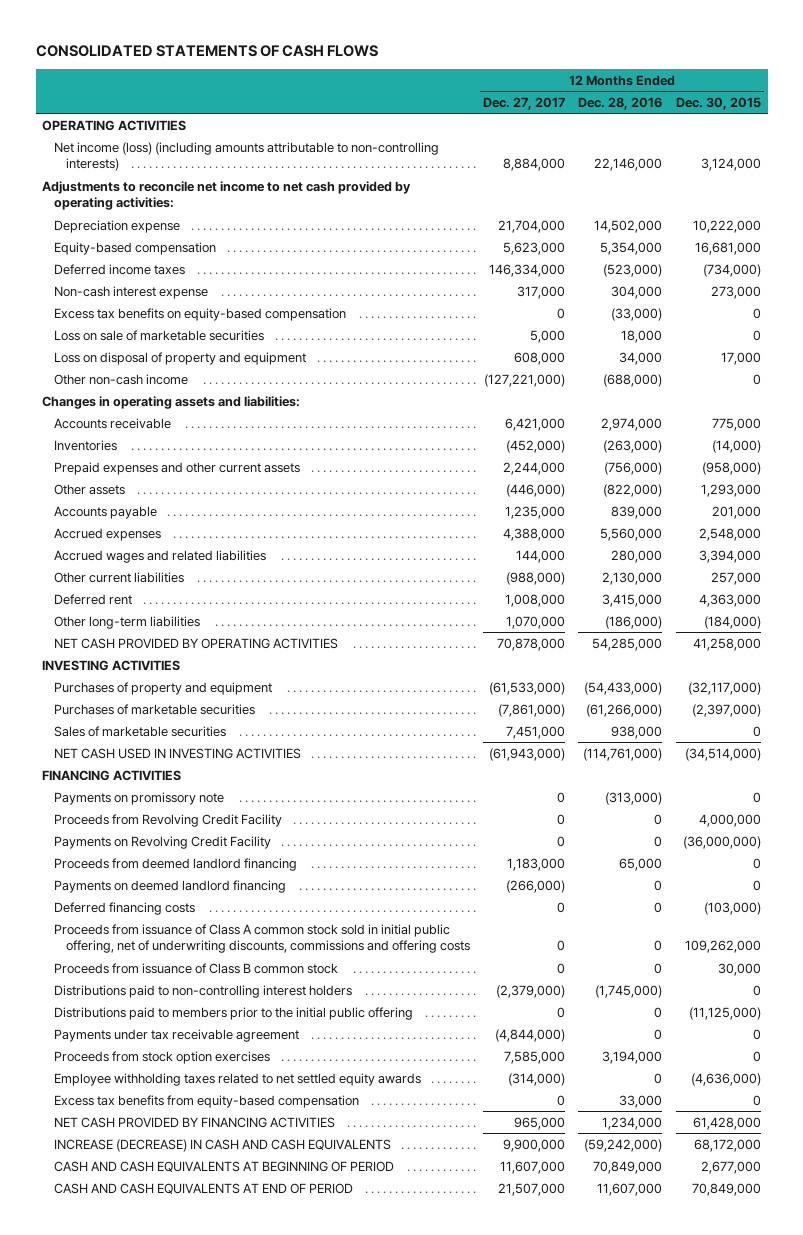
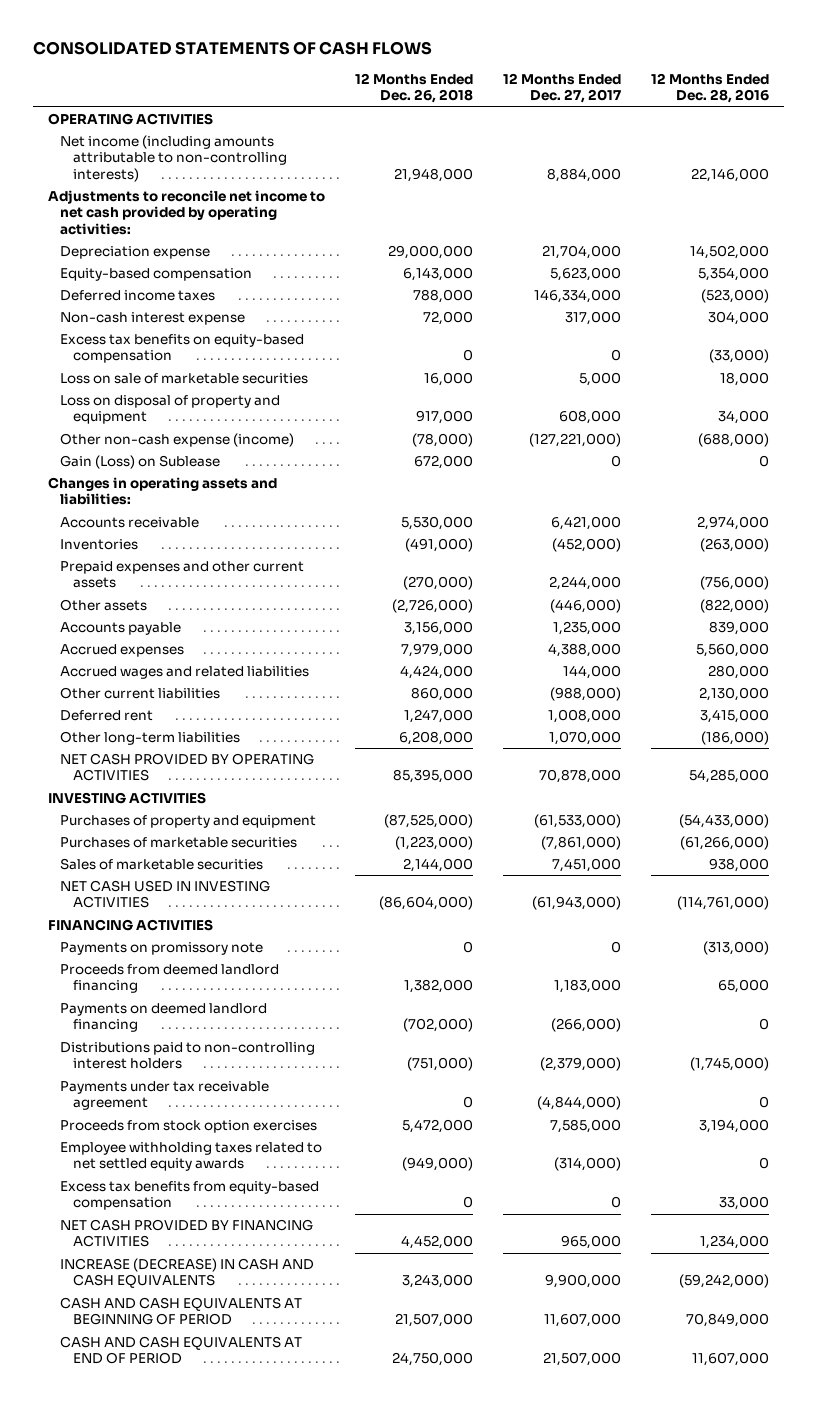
- | 12 Months Ended Dec. 27, 2017 | 12 Months Ended Dec. 28, 2016 | 12 Months Ended Dec. 30, 2015
+ | 12 Months Ended Dec. 26, 2018 | 12 Months Ended Dec. 27, 2017 | 12 Months Ended Dec. 28, 2016
- Net income (loss) (including amounts attributable to non-controlling interests) | 8,884,000 | 22,146,000 | 3,124,000
+ Net income (including amounts attributable to non-controlling interests) | 21,948,000 | 8,884,000 | 22,146,000
- Other non-cash income | (127,221,000) | (688,000) | 0
+ Other non-cash expense (income) | (78,000) | (127,221,000) | (688,000)
+ Gain (Loss) on Sublease | 672,000 | 0 | 0
- Proceeds from Revolving Credit Facility | 0 | 0 | 4,000,000
- Payments on Revolving Credit Facility | 0 | 0 | (36,000,000)
- Deferred financing costs | 0 | 0 | (103,000)
- Proceeds from issuance of Class A common stock sold in initial public offering, net of underwriting discounts, commissions and offering costs | 0 | 0 | 109,262,000
- Proceeds from issuance of Class B common stock | 0 | 0 | 30,000
- Distributions paid to members prior to the initial public offering | 0 | 0 | (11,125,000)

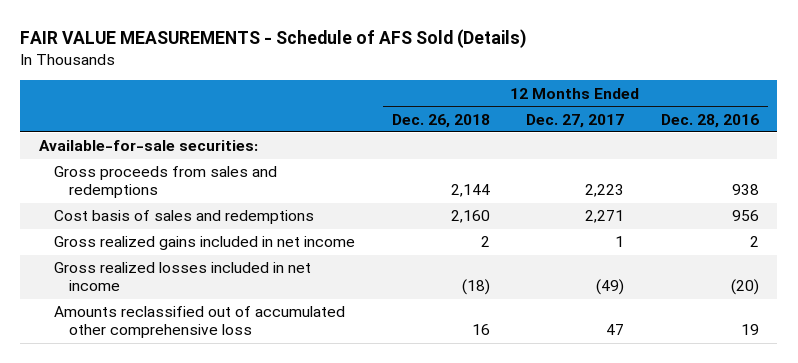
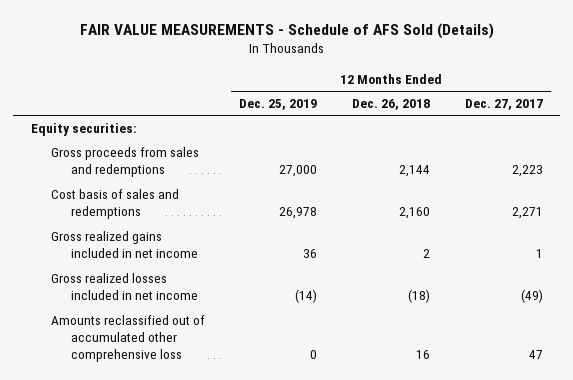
- | 12 Months Ended Dec. 26, 2018 | 12 Months Ended Dec. 27, 2017 | 12 Months Ended Dec. 28, 2016
+ | 12 Months Ended Dec. 25, 2019 | 12 Months Ended Dec. 26, 2018 | 12 Months Ended Dec. 27, 2017
- Available-for-sale securities:
+ Equity securities:

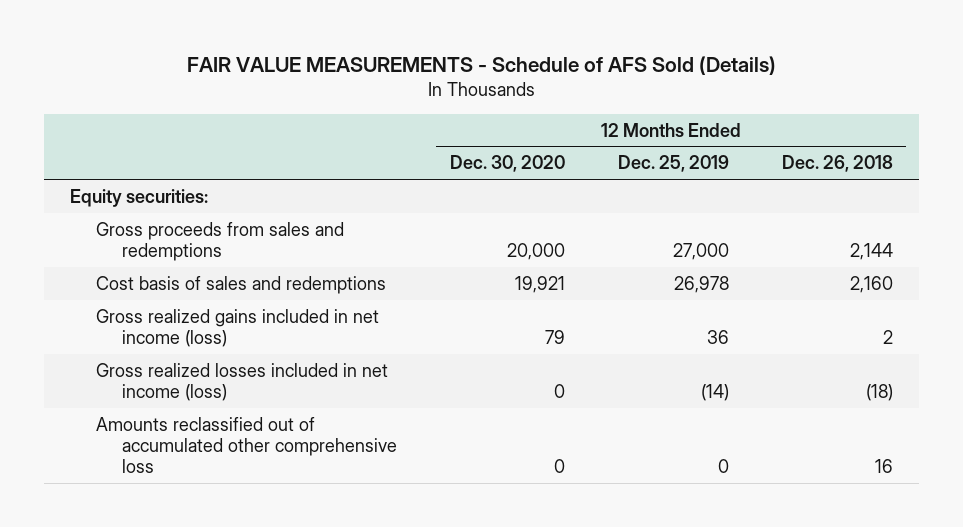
- | 12 Months Ended Dec. 25, 2019 | 12 Months Ended Dec. 26, 2018 | 12 Months Ended Dec. 27, 2017
+ | 12 Months Ended Dec. 30, 2020 | 12 Months Ended Dec. 25, 2019 | 12 Months Ended Dec. 26, 2018
- Gross realized gains included in net income | 36 | 2 | 1
- Gross realized losses included in net income | (14) | (18) | (49)
+ Gross realized gains included in net income (loss) | 79 | 36 | 2
+ Gross realized losses included in net income (loss) | 0 | (14) | (18)

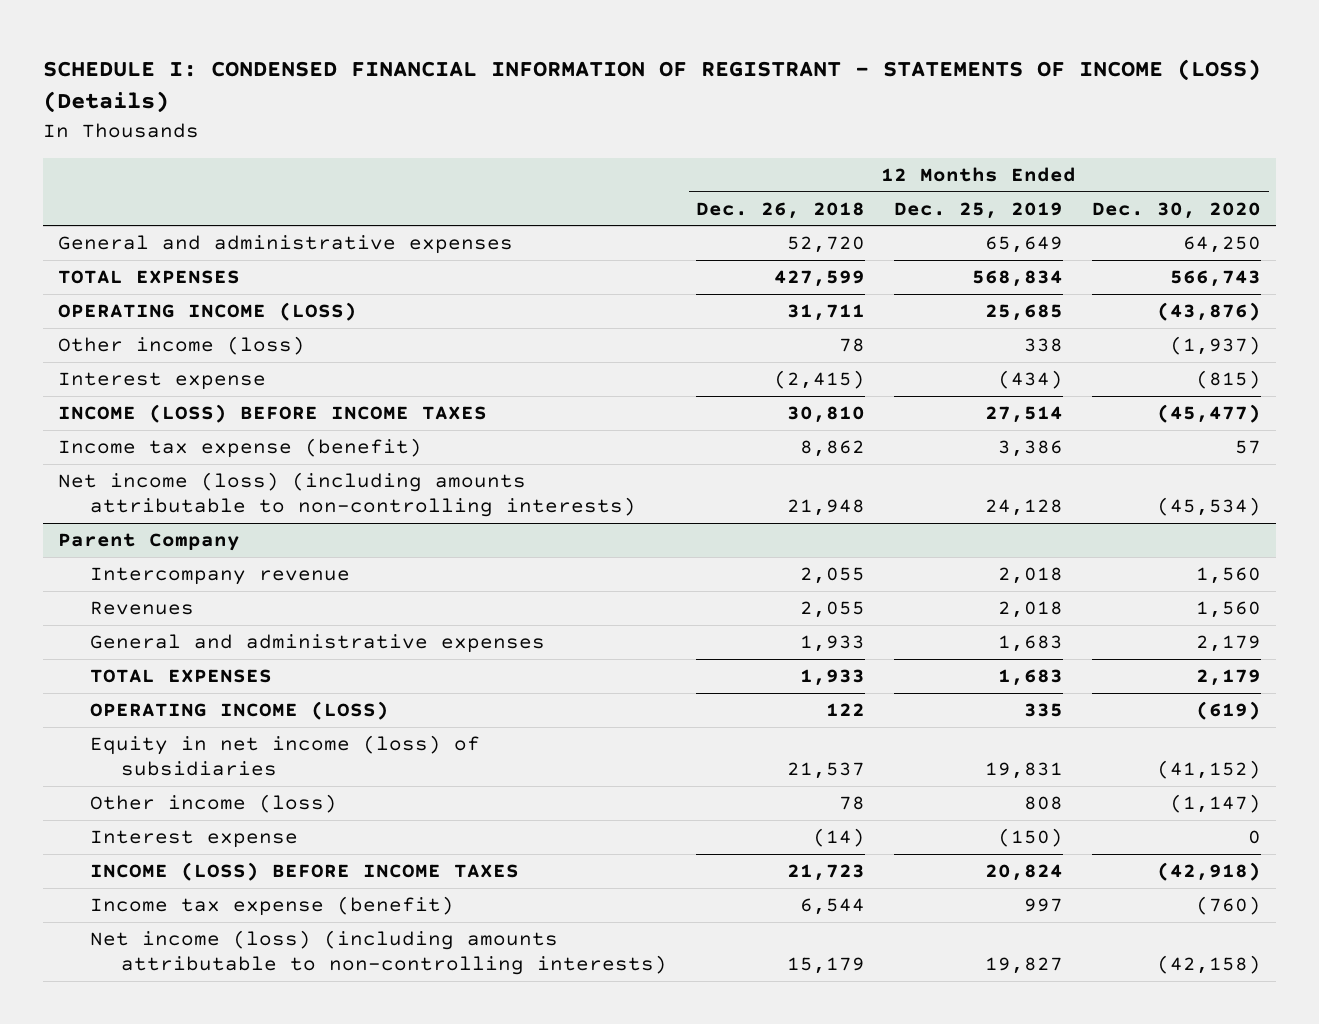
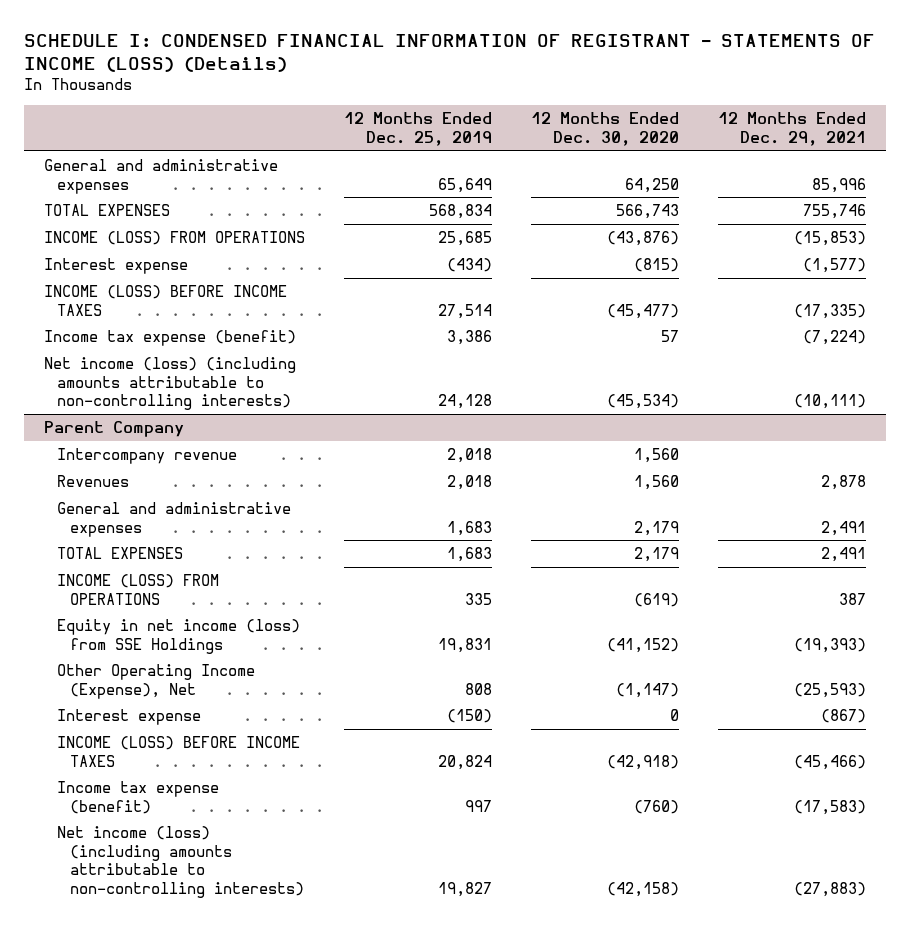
- | 12 Months Ended Dec. 26, 2018 | 12 Months Ended Dec. 25, 2019 | 12 Months Ended Dec. 30, 2020
+ | 12 Months Ended Dec. 25, 2019 | 12 Months Ended Dec. 30, 2020 | 12 Months Ended Dec. 29, 2021
- OPERATING INCOME (LOSS) | 31,711 | 25,685 | (43,876)
- Other income (loss) | 78 | 338 | (1,937)
+ INCOME (LOSS) FROM OPERATIONS | 25,685 | (43,876) | (15,853)
@ Parent Company
- OPERATING INCOME (LOSS) | 122 | 335 | (619)
- Equity in net income (loss) of subsidiaries | 21,537 | 19,831 | (41,152)
- Other income (loss) | 78 | 808 | (1,147)
+ INCOME (LOSS) FROM OPERATIONS | 335 | (619) | 387
+ Equity in net income (loss) from SSE Holdings | 19,831 | (41,152) | (19,393)
+ Other Operating Income (Expense), Net | 808 | (1,147) | (25,593)

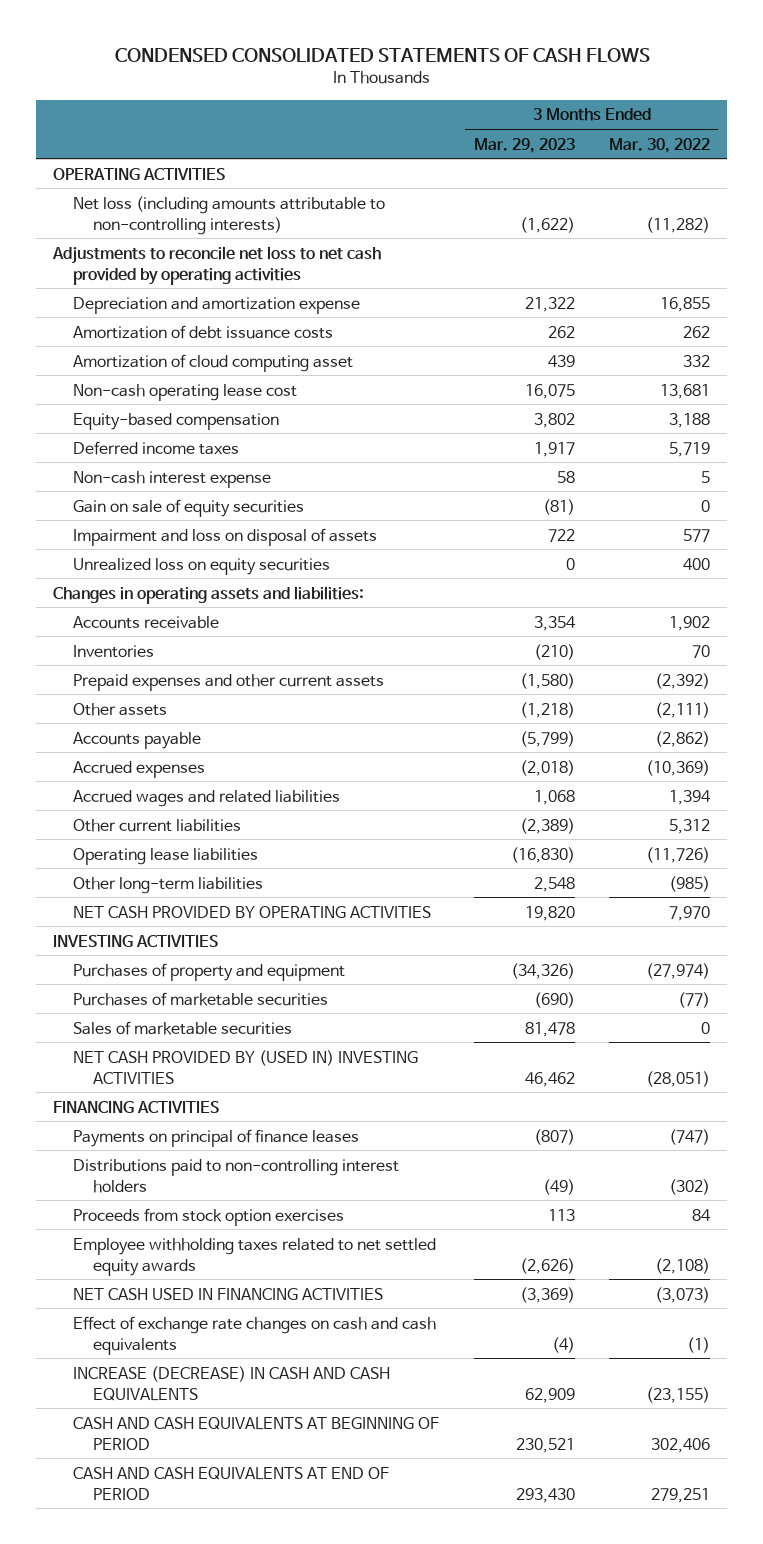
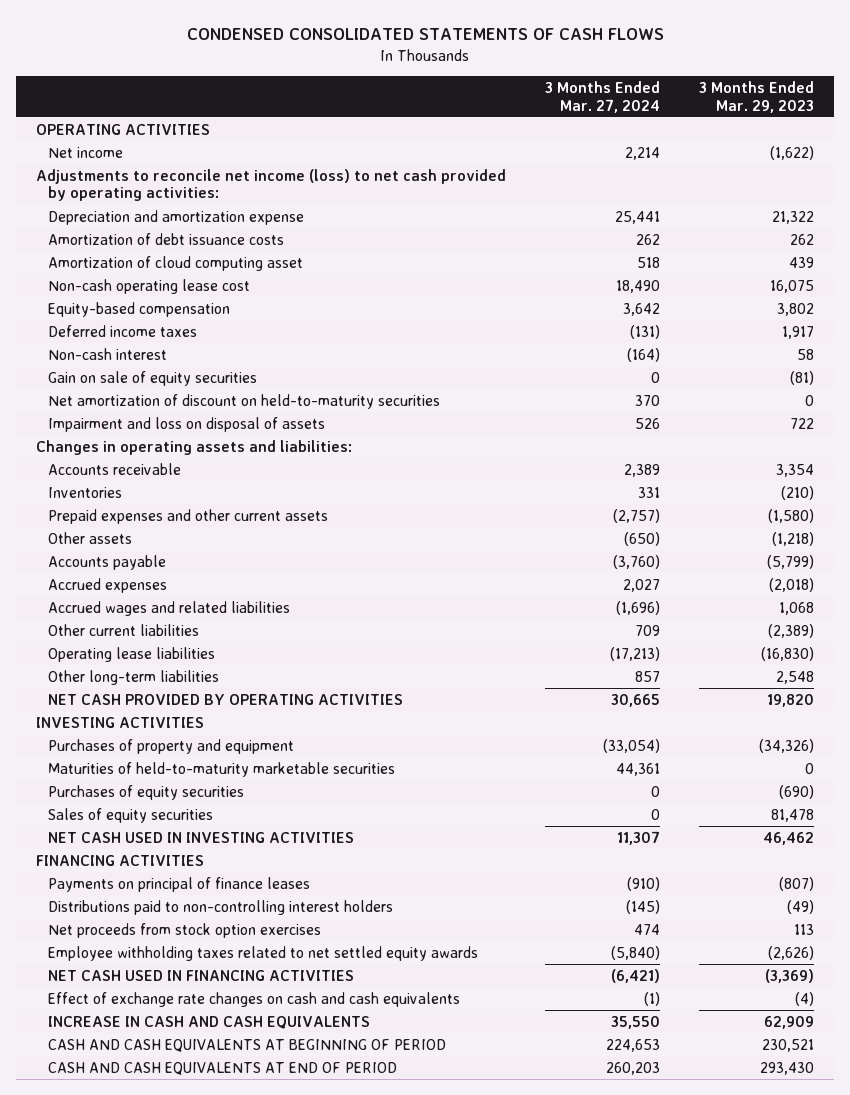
- | 3 Months Ended Mar. 29, 2023 | 3 Months Ended Mar. 30, 2022
+ | 3 Months Ended Mar. 27, 2024 | 3 Months Ended Mar. 29, 2023
- Net loss (including amounts attributable to non-controlling interests) | (1,622) | (11,282)
- Adjustments to reconcile net loss to net cash provided by operating activities
+ Net income | 2,214 | (1,622)
+ Adjustments to reconcile net income (loss) to net cash provided by operating activities:
- Non-cash interest expense | 58 | 5
+ Non-cash interest | (164) | 58
+ Net amortization of discount on held-to-maturity securities | 370 | 0
- Unrealized loss on equity securities | 0 | 400
- Purchases of marketable securities | (690) | (77)
- Sales of marketable securities | 81,478 | 0
- NET CASH PROVIDED BY (USED IN) INVESTING ACTIVITIES | 46,462 | (28,051)
+ Maturities of held-to-maturity marketable securities | 44,361 | 0
+ Purchases of equity securities | 0 | (690)
+ Sales of equity securities | 0 | 81,478
+ NET CASH USED IN INVESTING ACTIVITIES | 11,307 | 46,462
- Proceeds from stock option exercises | 113 | 84
+ Net proceeds from stock option exercises | 474 | 113
- INCREASE (DECREASE) IN CASH AND CASH EQUIVALENTS | 62,909 | (23,155)
+ INCREASE IN CASH AND CASH EQUIVALENTS | 35,550 | 62,909

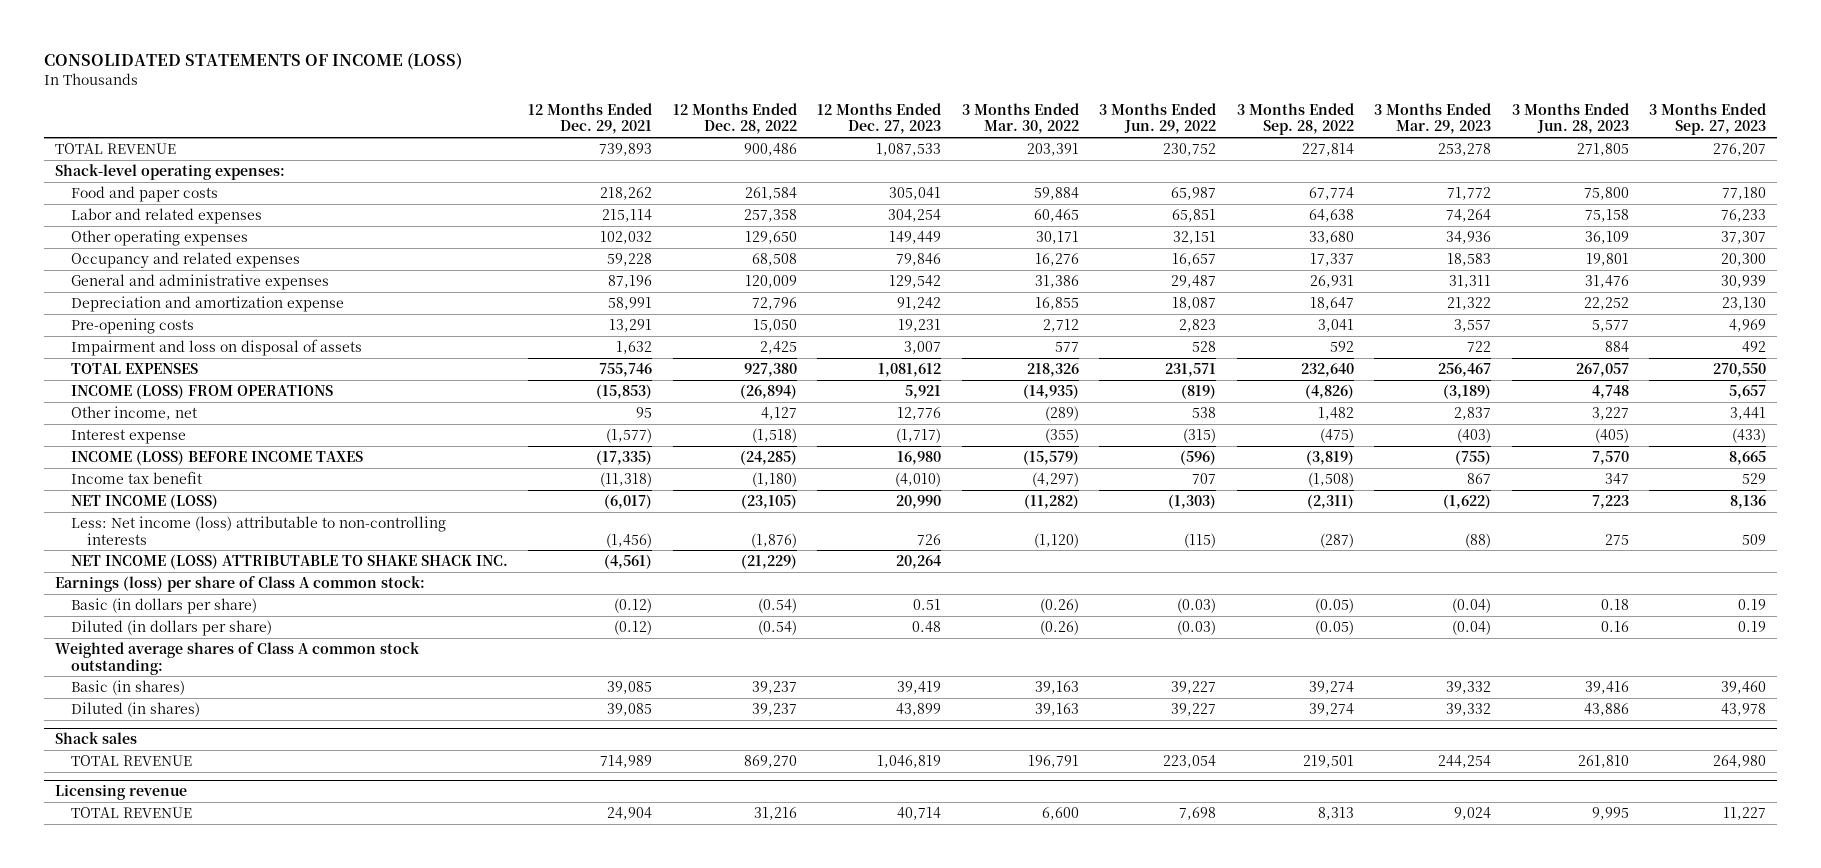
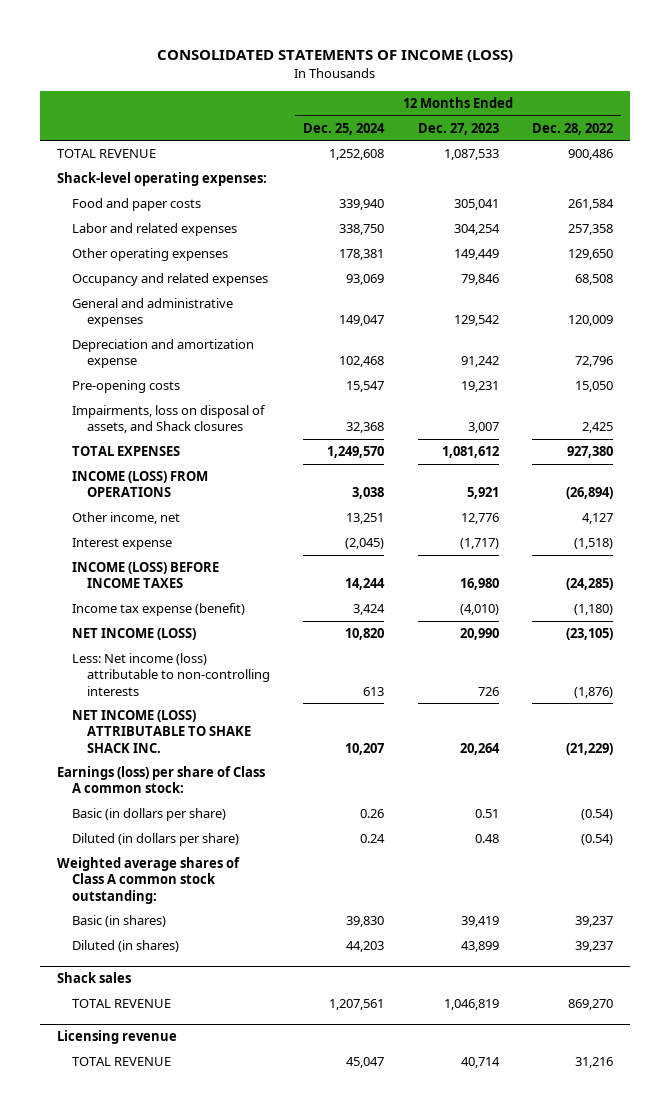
- | 12 Months Ended Dec. 29, 2021 | 12 Months Ended Dec. 28, 2022 | 12 Months Ended Dec. 27, 2023 | 3 Months Ended Mar. 30, 2022 | 3 Months Ended Jun. 29, 2022 | 3 Months Ended Sep. 28, 2022 | 3 Months Ended Mar. 29, 2023 | 3 Months Ended Jun. 28, 2023 | 3 Months Ended Sep. 27, 2023
+ | 12 Months Ended Dec. 25, 2024 | 12 Months Ended Dec. 27, 2023 | 12 Months Ended Dec. 28, 2022
- Impairment and loss on disposal of assets | 1,632 | 2,425 | 3,007 | 577 | 528 | 592 | 722 | 884 | 492
+ Impairments, loss on disposal of assets, and Shack closures | 32,368 | 3,007 | 2,425
- Income tax benefit | (11,318) | (1,180) | (4,010) | (4,297) | 707 | (1,508) | 867 | 347 | 529
+ Income tax expense (benefit) | 3,424 | (4,010) | (1,180)

